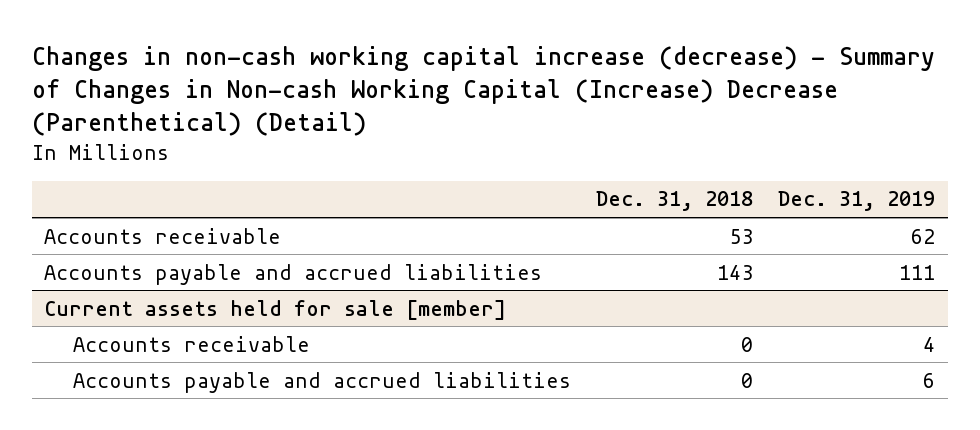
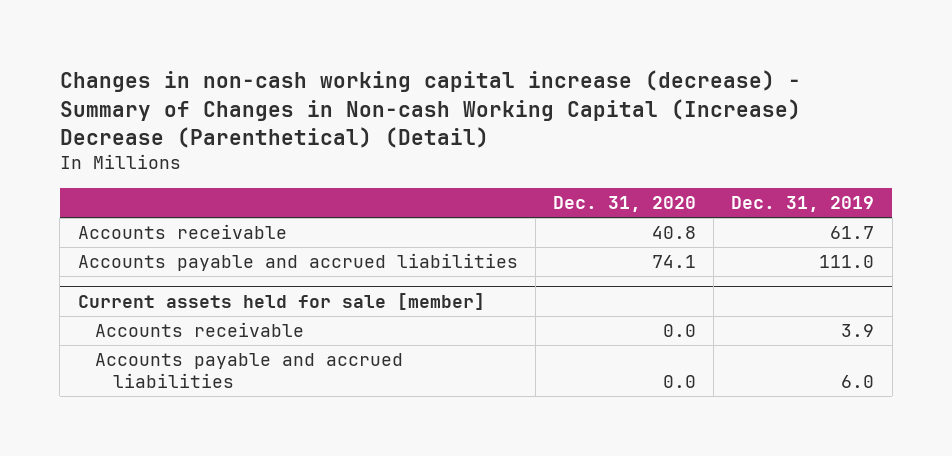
- | Dec. 31, 2018 | Dec. 31, 2019
+ | Dec. 31, 2020 | Dec. 31, 2019
- Accounts receivable | 53 | 62
- Accounts payable and accrued liabilities | 143 | 111
+ Accounts receivable | 40.8 | 61.7
+ Accounts payable and accrued liabilities | 74.1 | 111.0
@ Current assets held for sale [member]
- Accounts receivable | 0 | 4
- Accounts payable and accrued liabilities | 0 | 6
+ Accounts receivable | 0.0 | 3.9
+ Accounts payable and accrued liabilities | 0.0 | 6.0

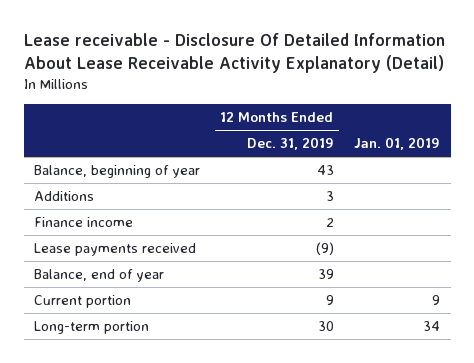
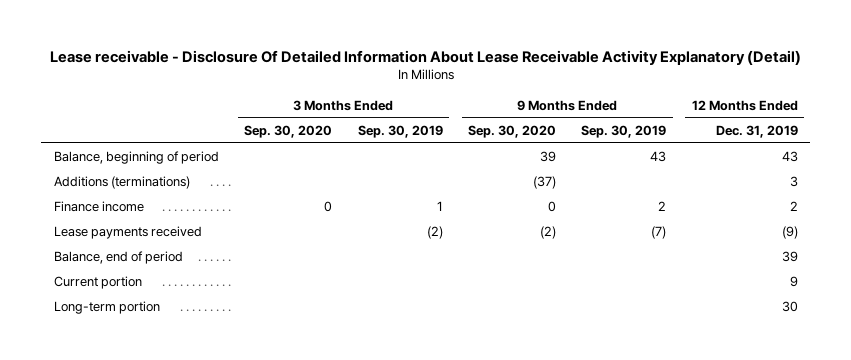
- | 12 Months Ended Dec. 31, 2019 | Jan. 01, 2019
+ | 3 Months Ended Sep. 30, 2020 | 3 Months Ended Sep. 30, 2019 | 9 Months Ended Sep. 30, 2020 | 9 Months Ended Sep. 30, 2019 | 12 Months Ended Dec. 31, 2019
- Balance, beginning of year | 43 |
- Additions | 3 |
+ Balance, beginning of period | | | 39 | 43 | 43
+ Additions (terminations) | | | (37) | | 3
- Balance, end of year | 39 |
+ Balance, end of period | | | | | 39

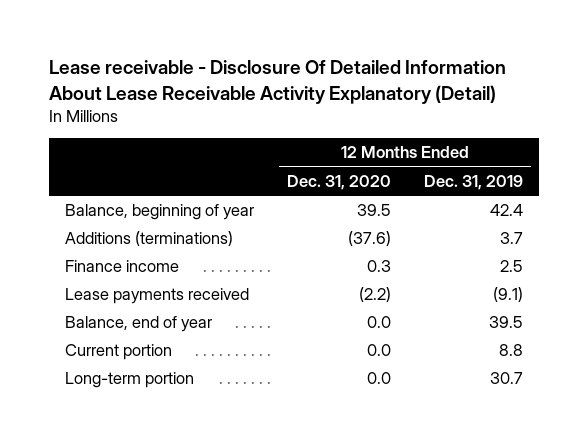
- | 3 Months Ended Sep. 30, 2020 | 3 Months Ended Sep. 30, 2019 | 9 Months Ended Sep. 30, 2020 | 9 Months Ended Sep. 30, 2019 | 12 Months Ended Dec. 31, 2019
+ | 12 Months Ended Dec. 31, 2020 | 12 Months Ended Dec. 31, 2019
- Balance, beginning of period | | | 39 | 43 | 43
- Additions (terminations) | | | (37) | | 3
- Finance income | 0 | 1 | 0 | 2 | 2
- Lease payments received | | (2) | (2) | (7) | (9)
- Balance, end of period | | | | | 39
- Current portion | | | | | 9
- Long-term portion | | | | | 30
+ Balance, beginning of year | 39.5 | 42.4
+ Additions (terminations) | (37.6) | 3.7
+ Finance income | 0.3 | 2.5
+ Lease payments received | (2.2) | (9.1)
+ Balance, end of year | 0.0 | 39.5
+ Current portion | 0.0 | 8.8
+ Long-term portion | 0.0 | 30.7

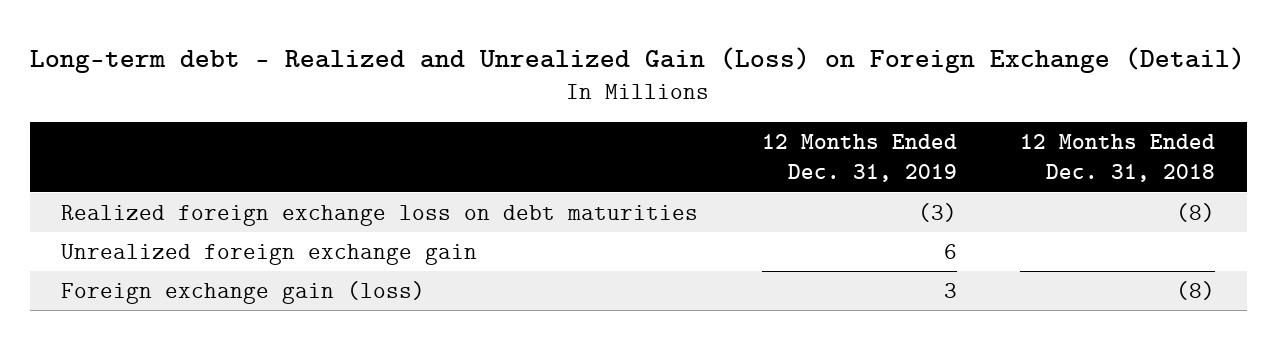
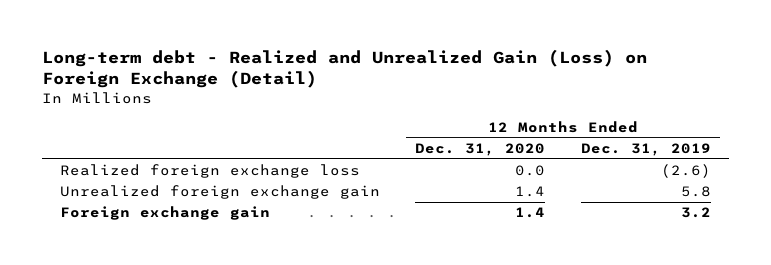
- | 12 Months Ended Dec. 31, 2019 | 12 Months Ended Dec. 31, 2018
+ | 12 Months Ended Dec. 31, 2020 | 12 Months Ended Dec. 31, 2019
- Realized foreign exchange loss on debt maturities | (3) | (8)
- Unrealized foreign exchange gain | 6 |
- Foreign exchange gain (loss) | 3 | (8)
+ Realized foreign exchange loss | 0.0 | (2.6)
+ Unrealized foreign exchange gain | 1.4 | 5.8
+ Foreign exchange gain | 1.4 | 3.2

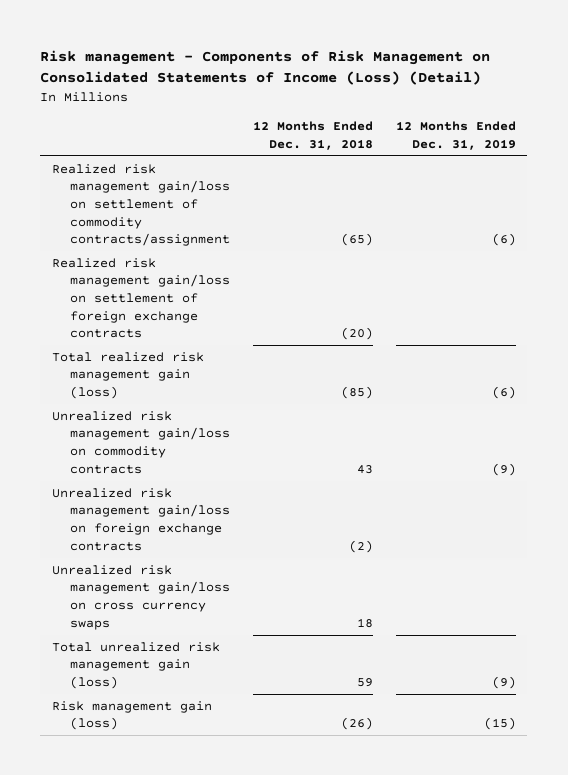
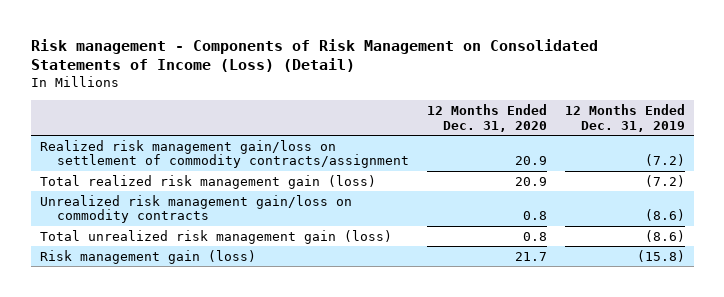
- | 12 Months Ended Dec. 31, 2018 | 12 Months Ended Dec. 31, 2019
+ | 12 Months Ended Dec. 31, 2020 | 12 Months Ended Dec. 31, 2019
- Realized risk management gain/loss on settlement of commodity contracts/assignment | (65) | (6)
- Realized risk management gain/loss on settlement of foreign exchange contracts | (20) |
- Total realized risk management gain (loss) | (85) | (6)
- Unrealized risk management gain/loss on commodity contracts | 43 | (9)
- Unrealized risk management gain/loss on foreign exchange contracts | (2) |
- Unrealized risk management gain/loss on cross currency swaps | 18 |
- Total unrealized risk management gain (loss) | 59 | (9)
- Risk management gain (loss) | (26) | (15)
+ Realized risk management gain/loss on settlement of commodity contracts/assignment | 20.9 | (7.2)
+ Total realized risk management gain (loss) | 20.9 | (7.2)
+ Unrealized risk management gain/loss on commodity contracts | 0.8 | (8.6)
+ Total unrealized risk management gain (loss) | 0.8 | (8.6)
+ Risk management gain (loss) | 21.7 | (15.8)

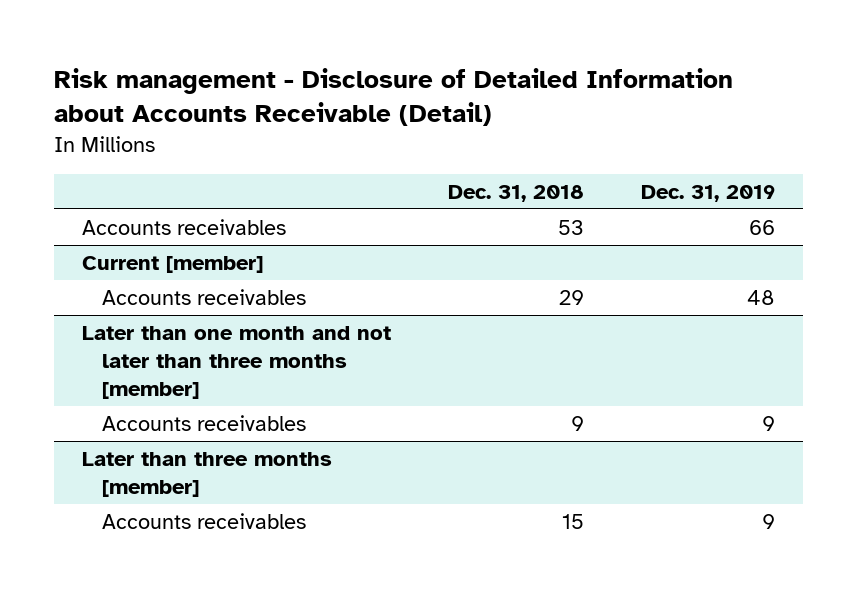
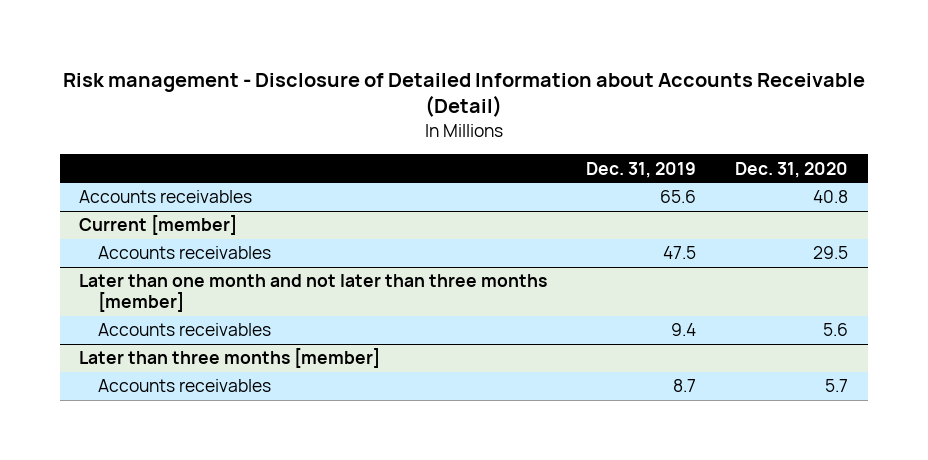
- | Dec. 31, 2018 | Dec. 31, 2019
+ | Dec. 31, 2019 | Dec. 31, 2020
- Accounts receivables | 53 | 66
+ Accounts receivables | 65.6 | 40.8
@ Current [member]
- Accounts receivables | 29 | 48
+ Accounts receivables | 47.5 | 29.5
@ Later than one month and not later than three months [member]
- Accounts receivables | 9 | 9
+ Accounts receivables | 9.4 | 5.6
@ Later than three months [member]
- Accounts receivables | 15 | 9
+ Accounts receivables | 8.7 | 5.7

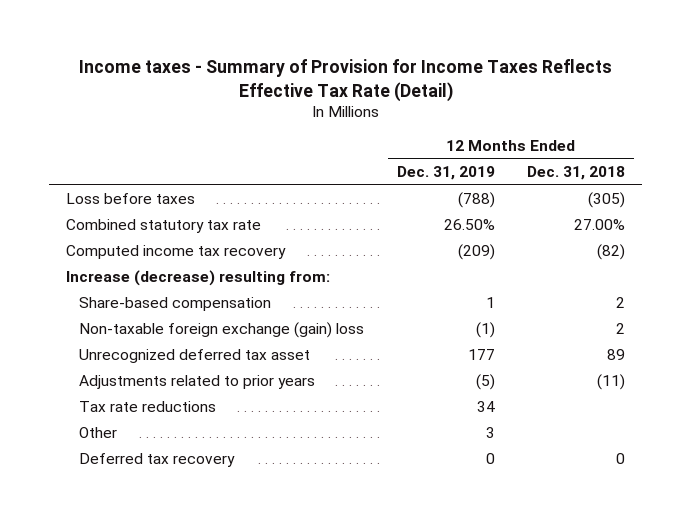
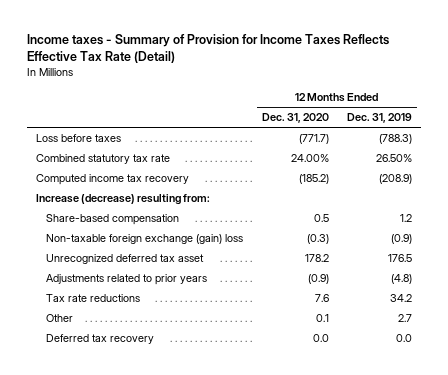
- | 12 Months Ended Dec. 31, 2019 | 12 Months Ended Dec. 31, 2018
+ | 12 Months Ended Dec. 31, 2020 | 12 Months Ended Dec. 31, 2019
- Loss before taxes | (788) | (305)
+ Loss before taxes | (771.7) | (788.3)
- Computed income tax recovery | (209) | (82)
+ Computed income tax recovery | (185.2) | (208.9)
- Share-based compensation | 1 | 2
- Non-taxable foreign exchange (gain) loss | (1) | 2
- Unrecognized deferred tax asset | 177 | 89
- Adjustments related to prior years | (5) | (11)
- Tax rate reductions | 34 |
- Other | 3 |
- Deferred tax recovery | 0 | 0
+ Share-based compensation | 0.5 | 1.2
+ Non-taxable foreign exchange (gain) loss | (0.3) | (0.9)
+ Unrecognized deferred tax asset | 178.2 | 176.5
+ Adjustments related to prior years | (0.9) | (4.8)
+ Tax rate reductions | 7.6 | 34.2
+ Other | 0.1 | 2.7
+ Deferred tax recovery | 0.0 | 0.0

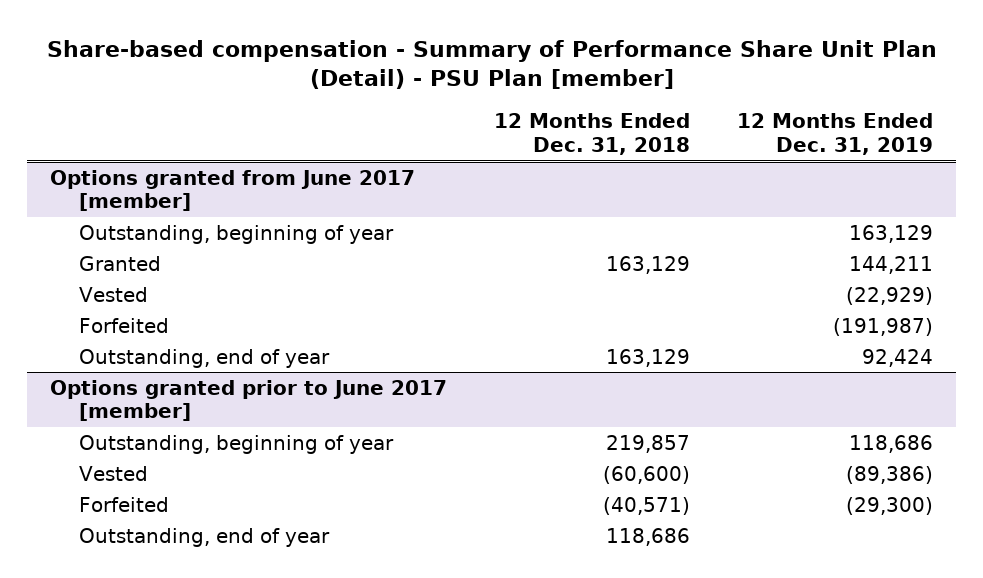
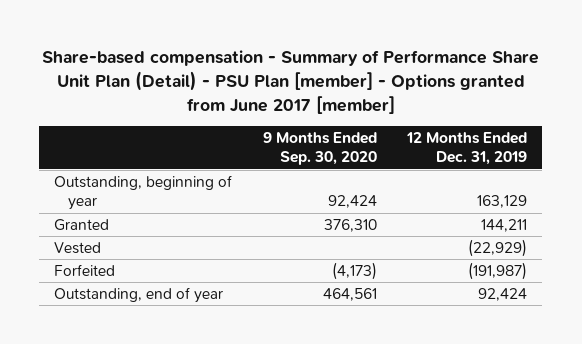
- Share-based compensation - Summary of Performance Share Unit Plan (Detail) - PSU Plan [member]
+ Share-based compensation - Summary of Performance Share Unit Plan (Detail) - PSU Plan [member] - Options granted from June 2017 [member]
- | 12 Months Ended Dec. 31, 2018 | 12 Months Ended Dec. 31, 2019
+ | 9 Months Ended Sep. 30, 2020 | 12 Months Ended Dec. 31, 2019
- Options granted from June 2017 [member]
- Options granted prior to June 2017 [member]
- Outstanding, beginning of year | 219,857 | 118,686
- Vested | (60,600) | (89,386)
- Forfeited | (40,571) | (29,300)
- Outstanding, end of year | 118,686 |

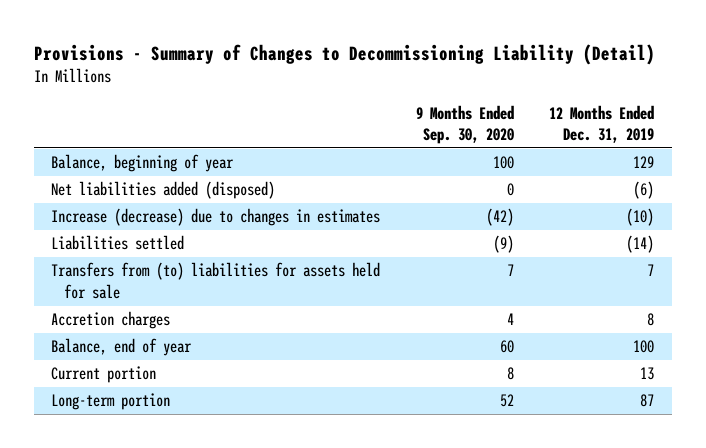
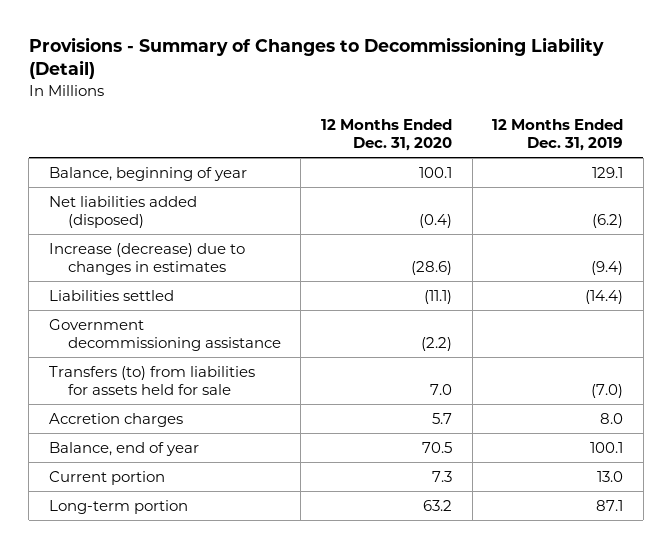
- | 9 Months Ended Sep. 30, 2020 | 12 Months Ended Dec. 31, 2019
+ | 12 Months Ended Dec. 31, 2020 | 12 Months Ended Dec. 31, 2019
- Balance, beginning of year | 100 | 129
- Net liabilities added (disposed) | 0 | (6)
- Increase (decrease) due to changes in estimates | (42) | (10)
- Liabilities settled | (9) | (14)
- Transfers from (to) liabilities for assets held for sale | 7 | 7
- Accretion charges | 4 | 8
- Balance, end of year | 60 | 100
- Current portion | 8 | 13
- Long-term portion | 52 | 87
+ Balance, beginning of year | 100.1 | 129.1
+ Net liabilities added (disposed) | (0.4) | (6.2)
+ Increase (decrease) due to changes in estimates | (28.6) | (9.4)
+ Liabilities settled | (11.1) | (14.4)
+ Government decommissioning assistance | (2.2) |
+ Transfers (to) from liabilities for assets held for sale | 7.0 | (7.0)
+ Accretion charges | 5.7 | 8.0
+ Balance, end of year | 70.5 | 100.1
+ Current portion | 7.3 | 13.0
+ Long-term portion | 63.2 | 87.1

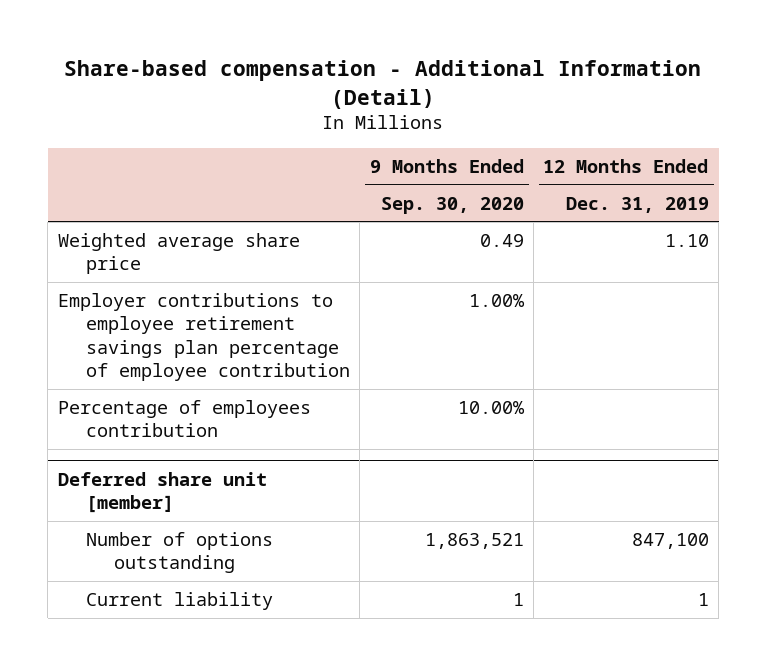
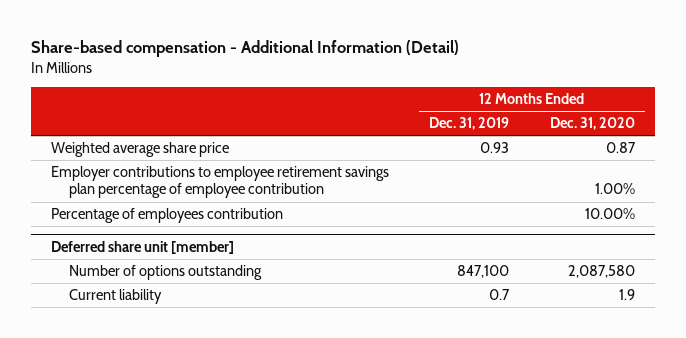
- | 9 Months Ended Sep. 30, 2020 | 12 Months Ended Dec. 31, 2019
+ | 12 Months Ended Dec. 31, 2019 | 12 Months Ended Dec. 31, 2020
- Weighted average share price | 0.49 | 1.10
+ Weighted average share price | 0.93 | 0.87
@ Deferred share unit [member]
- Current liability | 1 | 1
+ Current liability | 0.7 | 1.9

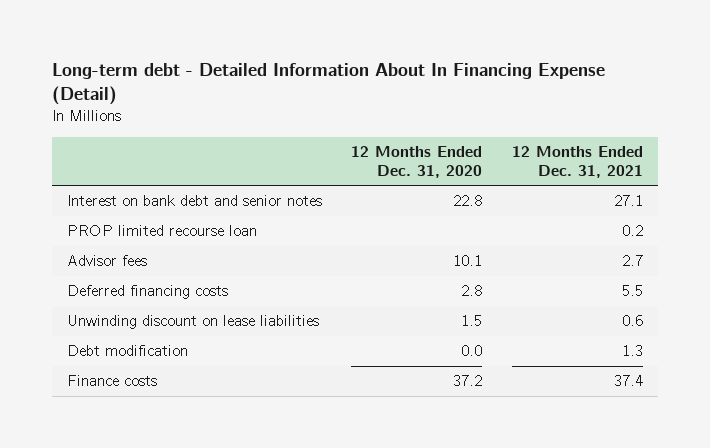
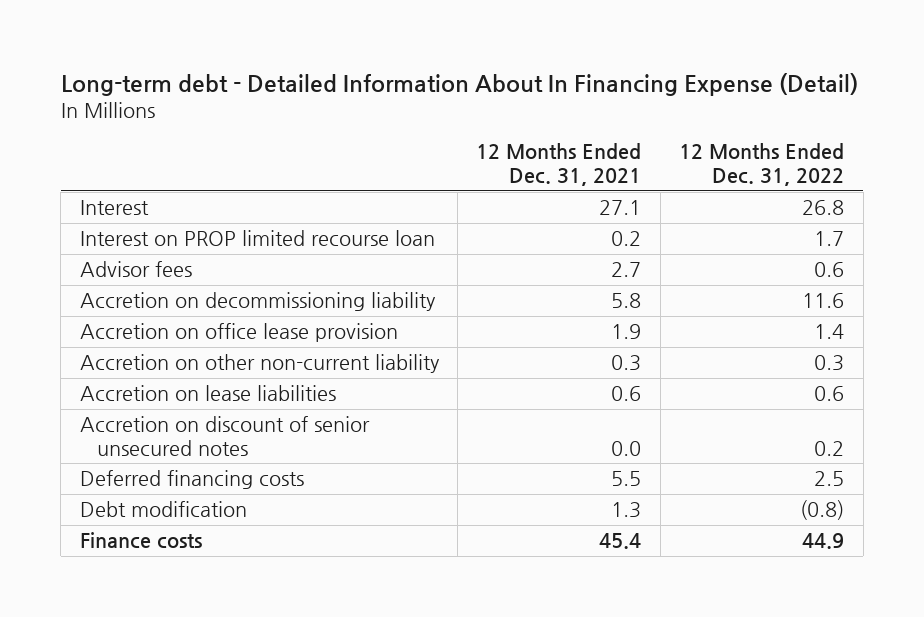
- | 12 Months Ended Dec. 31, 2020 | 12 Months Ended Dec. 31, 2021
+ | 12 Months Ended Dec. 31, 2021 | 12 Months Ended Dec. 31, 2022
- Interest on bank debt and senior notes | 22.8 | 27.1
- PROP limited recourse loan | | 0.2
+ Interest | 27.1 | 26.8
+ Interest on PROP limited recourse loan | 0.2 | 1.7
+ Accretion on decommissioning liability | 5.8 | 11.6
+ Accretion on office lease provision | 1.9 | 1.4
+ Accretion on other non-current liability | 0.3 | 0.3
+ Accretion on lease liabilities | 0.6 | 0.6
+ Accretion on discount of senior unsecured notes | 0.0 | 0.2
- Unwinding discount on lease liabilities | 1.5 | 0.6
- Finance costs | 37.2 | 37.4
+ Finance costs | 45.4 | 44.9

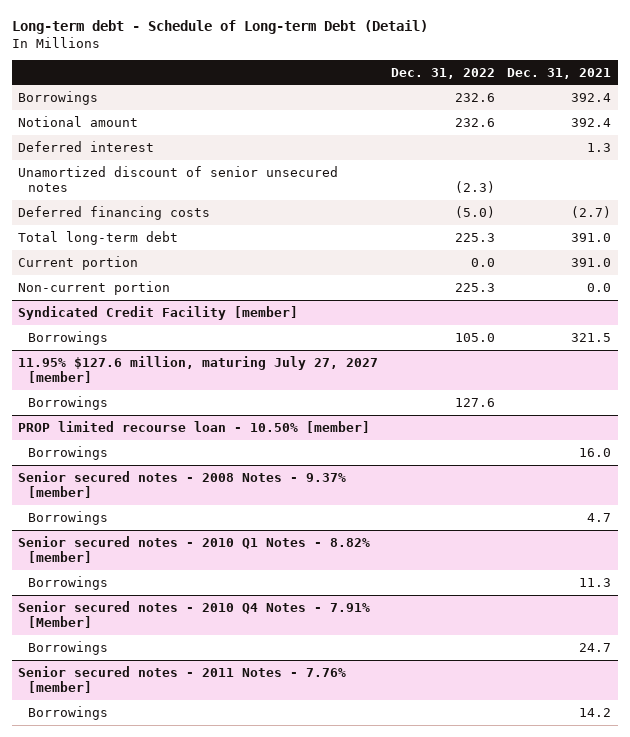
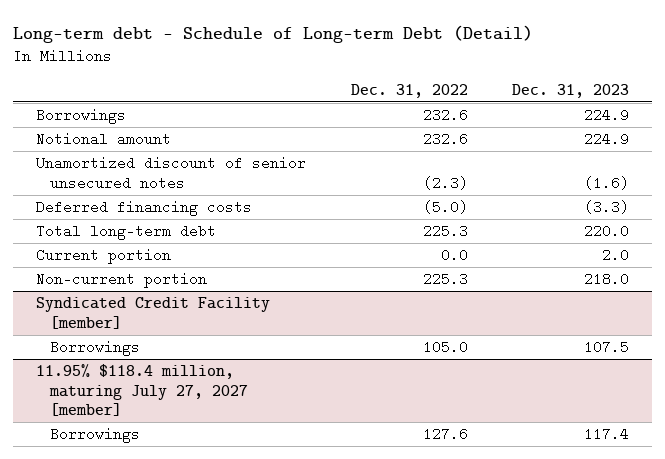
- | Dec. 31, 2022 | Dec. 31, 2021
+ | Dec. 31, 2022 | Dec. 31, 2023
- Deferred interest | | 1.3
- 11.95% $127.6 million, maturing July 27, 2027 [member]
+ 11.95% $118.4 million, maturing July 27, 2027 [member]
- PROP limited recourse loan - 10.50% [member]
- Borrowings | | 16.0
- Senior secured notes - 2008 Notes - 9.37% [member]
- Borrowings | | 4.7
- Senior secured notes - 2010 Q1 Notes - 8.82% [member]
- Borrowings | | 11.3
- Senior secured notes - 2010 Q4 Notes - 7.91% [Member]
- Borrowings | | 24.7
- Senior secured notes - 2011 Notes - 7.76% [member]
- Borrowings | | 14.2

